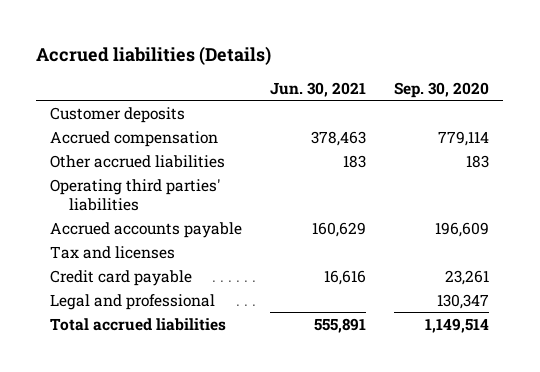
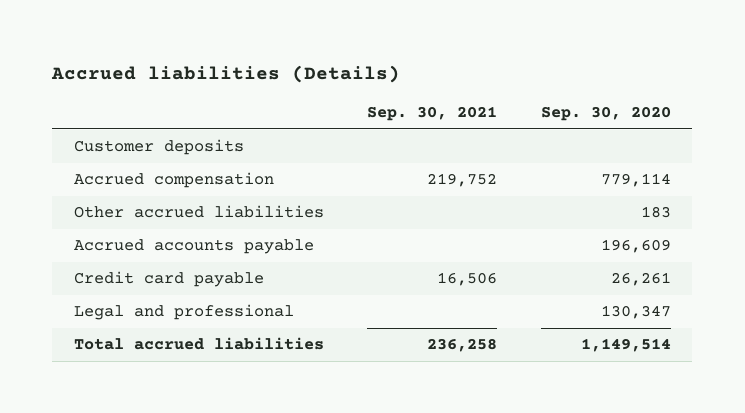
- | Jun. 30, 2021 | Sep. 30, 2020
+ | Sep. 30, 2021 | Sep. 30, 2020
- Operating third parties' liabilities
- Tax and licenses
- Credit card payable | 16,616 | 23,261
+ Credit card payable | 16,506 | 26,261

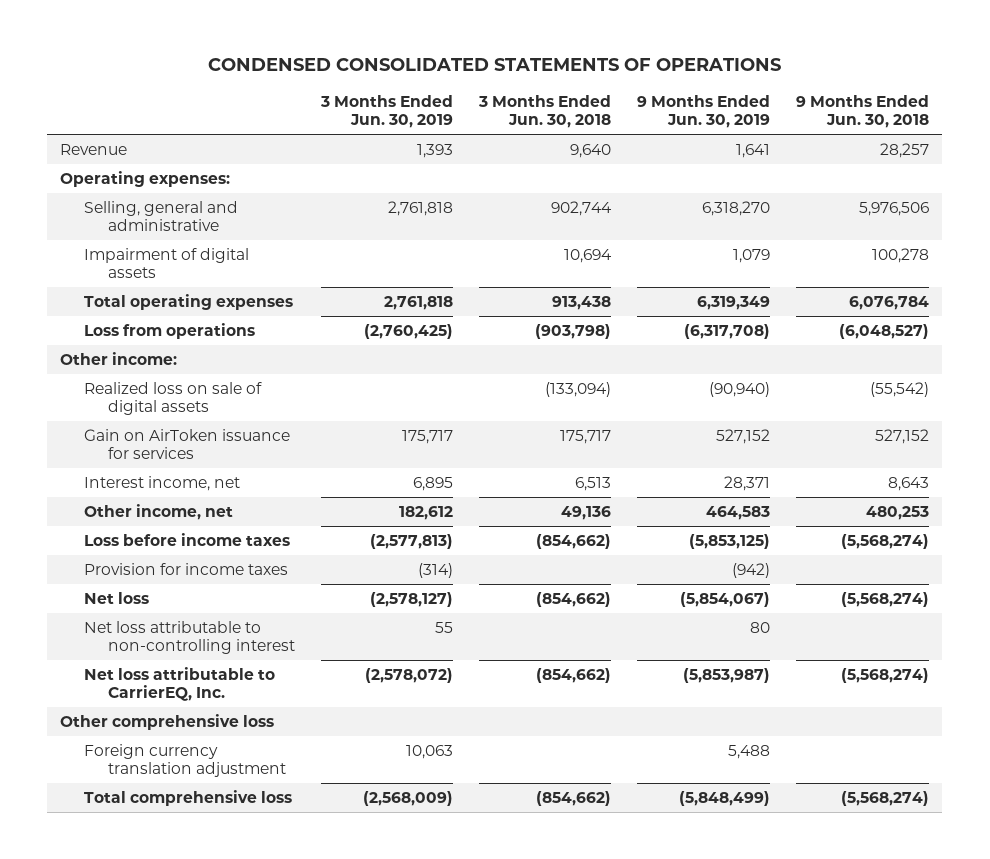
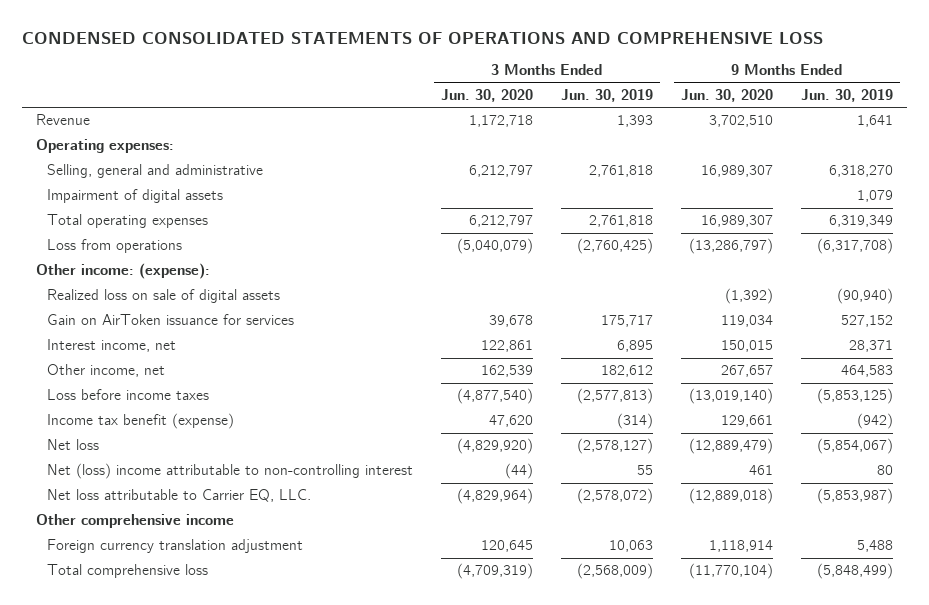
- CONDENSED CONSOLIDATED STATEMENTS OF OPERATIONS
+ CONDENSED CONSOLIDATED STATEMENTS OF OPERATIONS AND COMPREHENSIVE LOSS
- | 3 Months Ended Jun. 30, 2019 | 3 Months Ended Jun. 30, 2018 | 9 Months Ended Jun. 30, 2019 | 9 Months Ended Jun. 30, 2018
+ | 3 Months Ended Jun. 30, 2020 | 3 Months Ended Jun. 30, 2019 | 9 Months Ended Jun. 30, 2020 | 9 Months Ended Jun. 30, 2019
- Other income:
+ Other income: (expense):
- Provision for income taxes | (314) | | (942) |
+ Income tax benefit (expense) | 47,620 | (314) | 129,661 | (942)
- Net loss attributable to non-controlling interest | 55 | | 80 |
- Net loss attributable to CarrierEQ, Inc. | (2,578,072) | (854,662) | (5,853,987) | (5,568,274)
- Other comprehensive loss
+ Net (loss) income attributable to non-controlling interest | (44) | 55 | 461 | 80
+ Net loss attributable to Carrier EQ, LLC. | (4,829,964) | (2,578,072) | (12,889,018) | (5,853,987)
+ Other comprehensive income

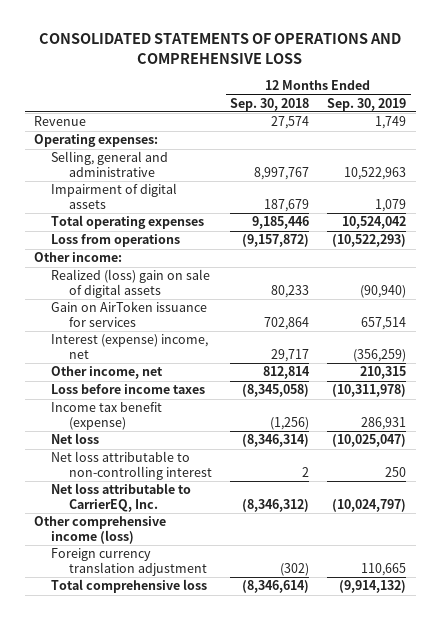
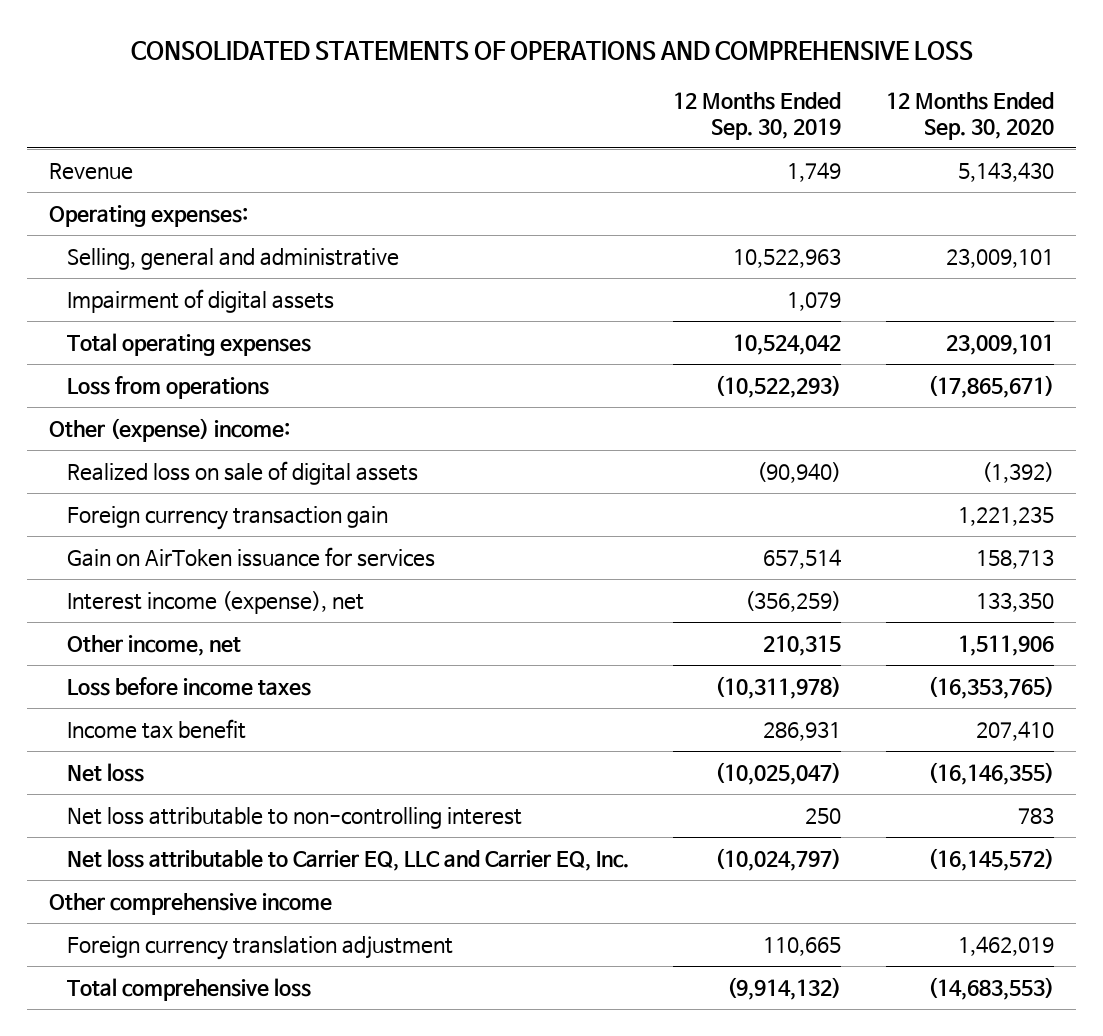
- | 12 Months Ended Sep. 30, 2018 | 12 Months Ended Sep. 30, 2019
+ | 12 Months Ended Sep. 30, 2019 | 12 Months Ended Sep. 30, 2020
- Other income:
- Realized (loss) gain on sale of digital assets | 80,233 | (90,940)
+ Other (expense) income:
+ Realized loss on sale of digital assets | (90,940) | (1,392)
+ Foreign currency transaction gain | | 1,221,235
- Interest (expense) income, net | 29,717 | (356,259)
+ Interest income (expense), net | (356,259) | 133,350
- Income tax benefit (expense) | (1,256) | 286,931
+ Income tax benefit | 286,931 | 207,410
- Net loss attributable to CarrierEQ, Inc. | (8,346,312) | (10,024,797)
- Other comprehensive income (loss)
+ Net loss attributable to Carrier EQ, LLC and Carrier EQ, Inc. | (10,024,797) | (16,145,572)
+ Other comprehensive income

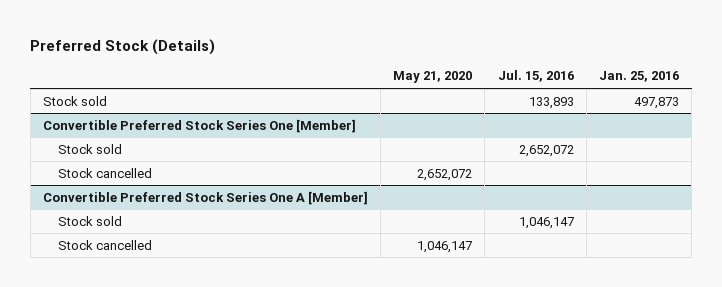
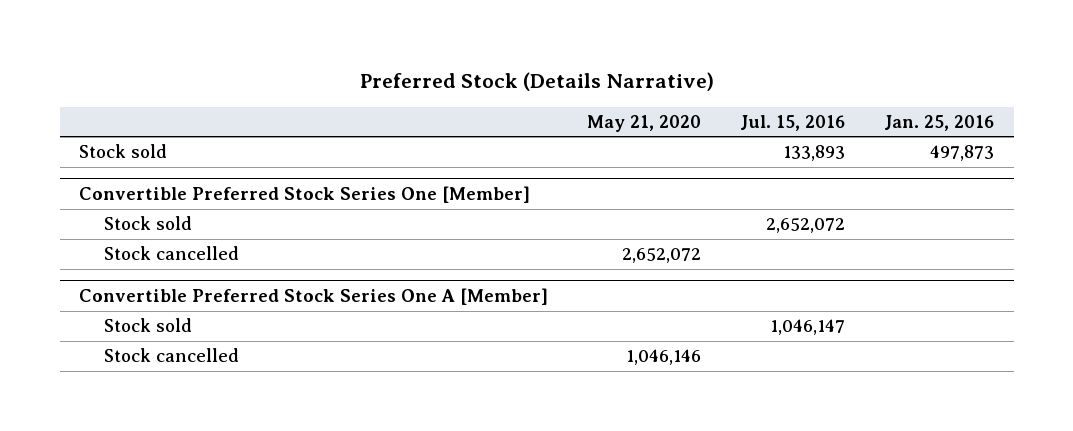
- Preferred Stock (Details)
+ Preferred Stock (Details Narrative)
@ Convertible Preferred Stock Series One A [Member]
- Stock cancelled | 1,046,147 | |
+ Stock cancelled | 1,046,146 | |

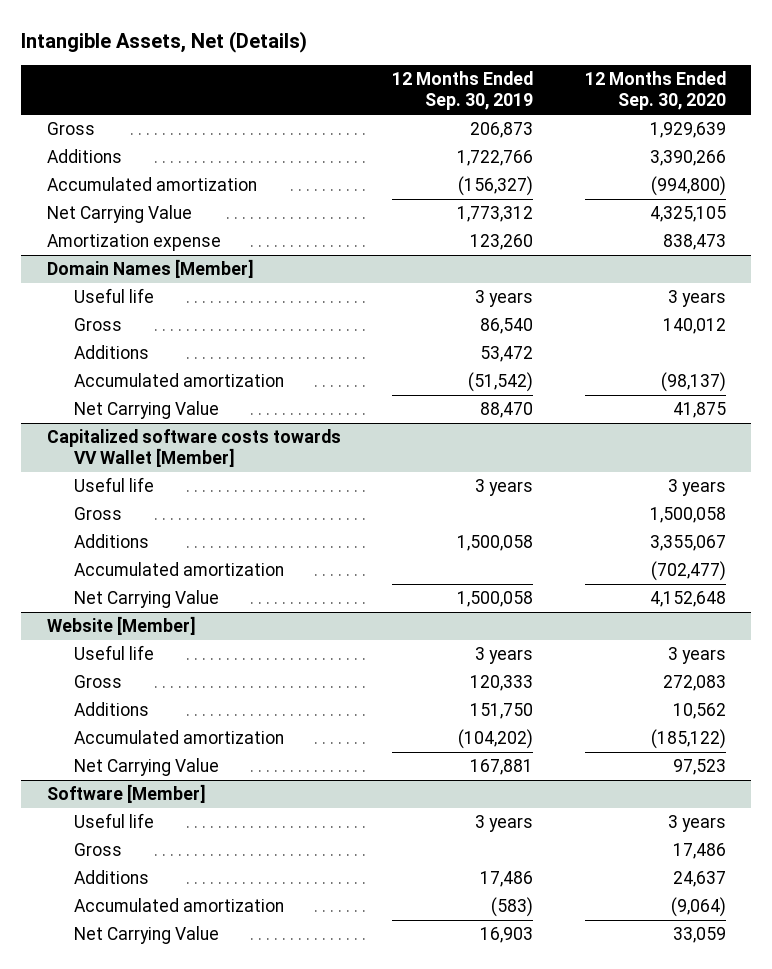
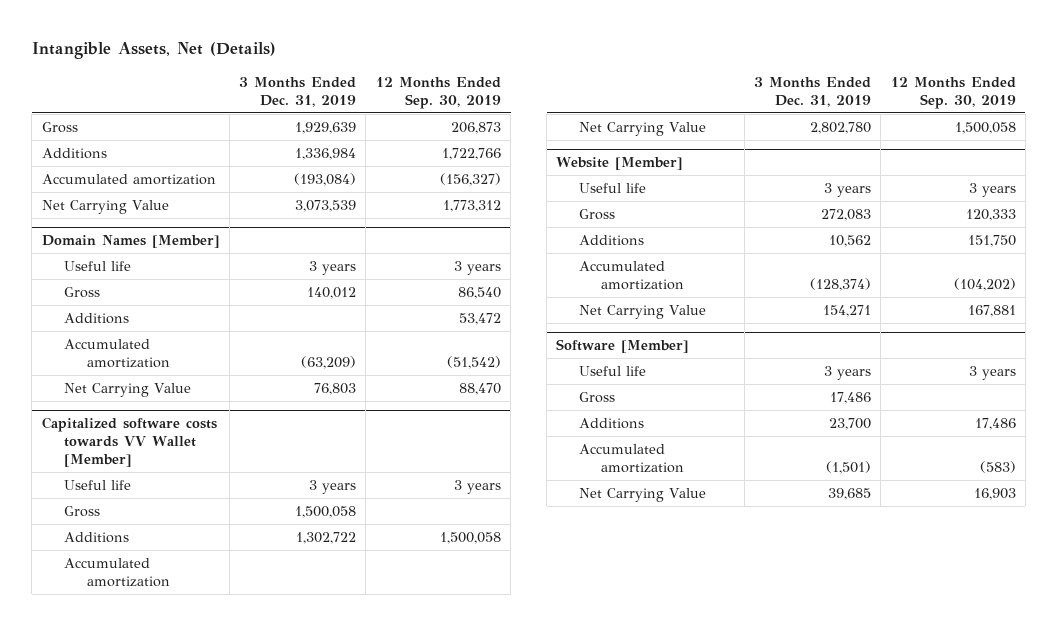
- | 12 Months Ended Sep. 30, 2019 | 12 Months Ended Sep. 30, 2020
+ | 3 Months Ended Dec. 31, 2019 | 12 Months Ended Sep. 30, 2019
- Amortization expense | 123,260 | 838,473

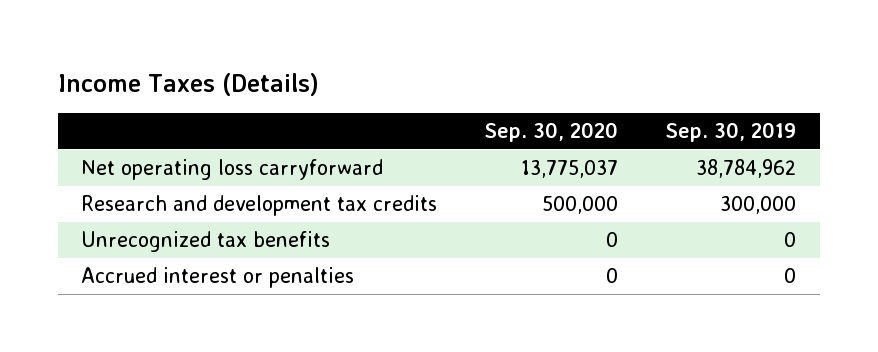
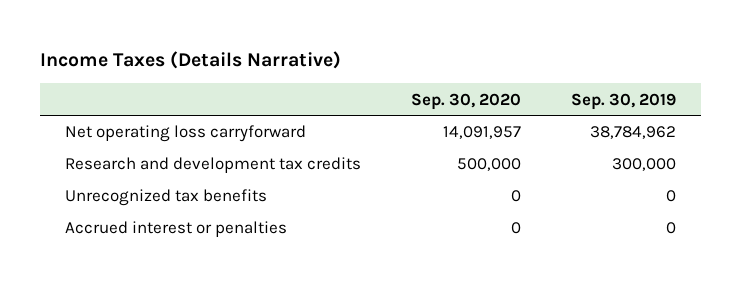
- Income Taxes (Details)
+ Income Taxes (Details Narrative)
- Net operating loss carryforward | 13,775,037 | 38,784,962
+ Net operating loss carryforward | 14,091,957 | 38,784,962

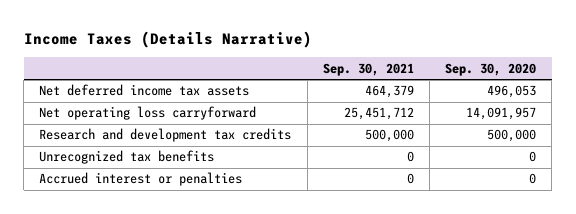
- | Sep. 30, 2020 | Sep. 30, 2019
+ | Sep. 30, 2021 | Sep. 30, 2020
+ Net deferred income tax assets | 464,379 | 496,053

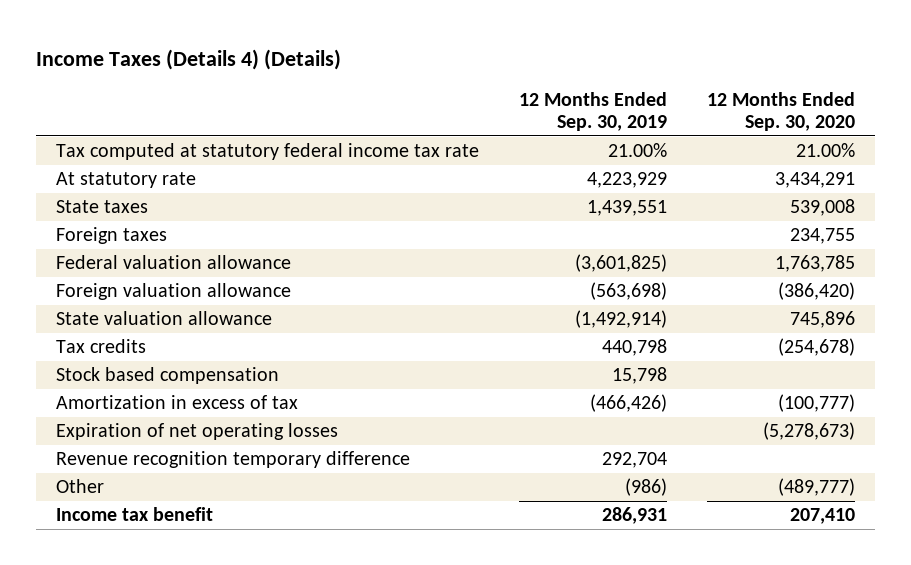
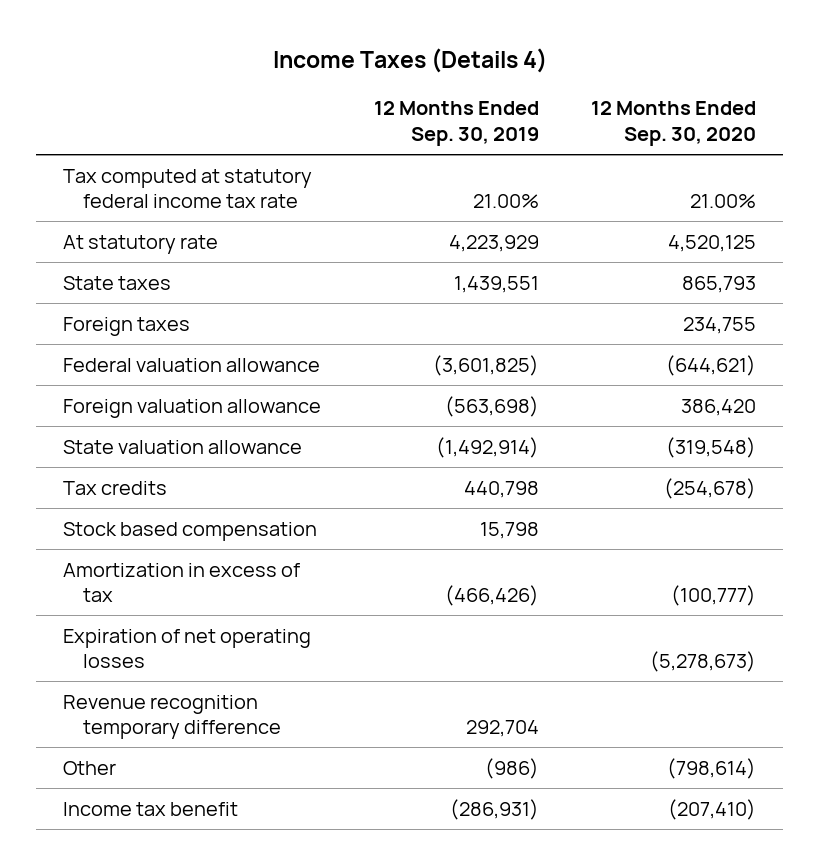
- Income Taxes (Details 4) (Details)
+ Income Taxes (Details 4)
- At statutory rate | 4,223,929 | 3,434,291
- State taxes | 1,439,551 | 539,008
+ At statutory rate | 4,223,929 | 4,520,125
+ State taxes | 1,439,551 | 865,793
- Federal valuation allowance | (3,601,825) | 1,763,785
- Foreign valuation allowance | (563,698) | (386,420)
- State valuation allowance | (1,492,914) | 745,896
+ Federal valuation allowance | (3,601,825) | (644,621)
+ Foreign valuation allowance | (563,698) | 386,420
+ State valuation allowance | (1,492,914) | (319,548)
- Other | (986) | (489,777)
- Income tax benefit | 286,931 | 207,410
+ Other | (986) | (798,614)
+ Income tax benefit | (286,931) | (207,410)

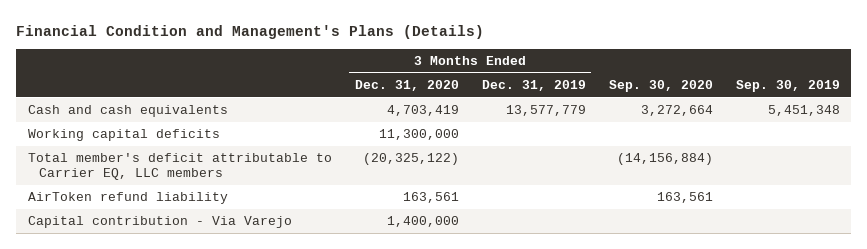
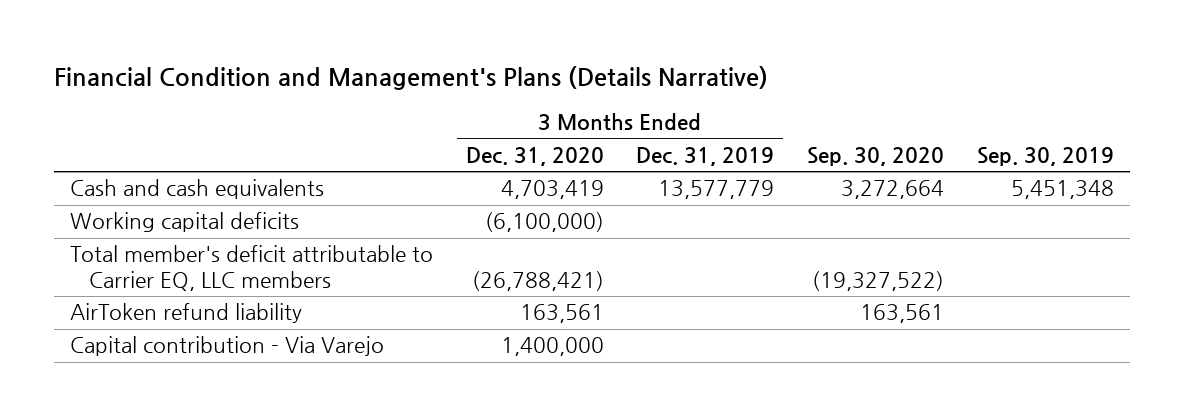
- Financial Condition and Management's Plans (Details)
+ Financial Condition and Management's Plans (Details Narrative)
- Working capital deficits | 11,300,000 | | |
- Total member's deficit attributable to Carrier EQ, LLC members | (20,325,122) | | (14,156,884) |
+ Working capital deficits | (6,100,000) | | |
+ Total member's deficit attributable to Carrier EQ, LLC members | (26,788,421) | | (19,327,522) |

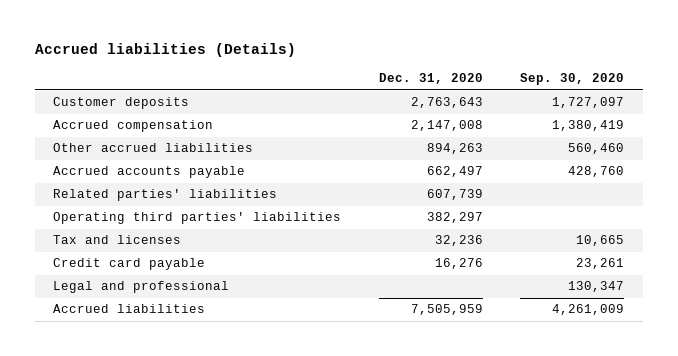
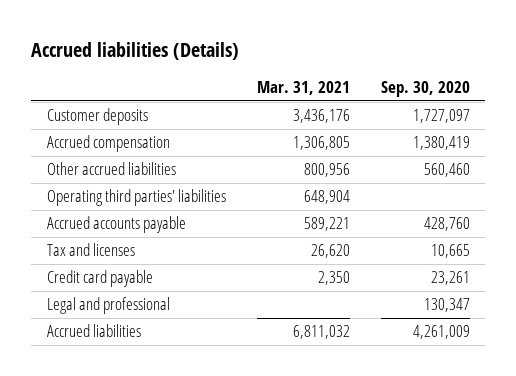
- | Dec. 31, 2020 | Sep. 30, 2020
+ | Mar. 31, 2021 | Sep. 30, 2020
- Related parties' liabilities | 607,739 |
moved down: Accrued accounts payable | 589,221 | 428,760

